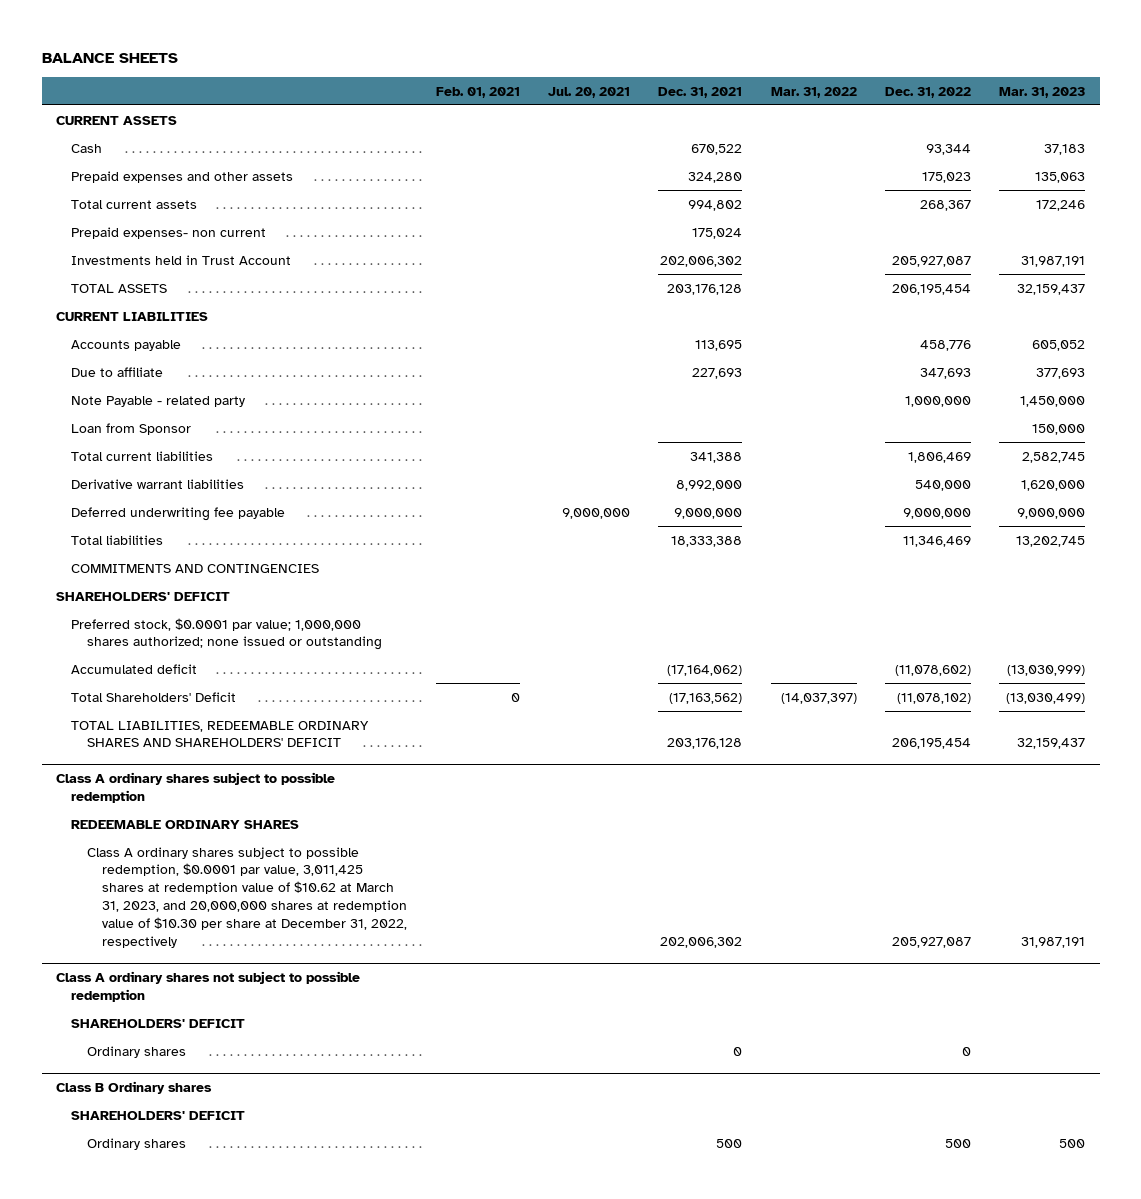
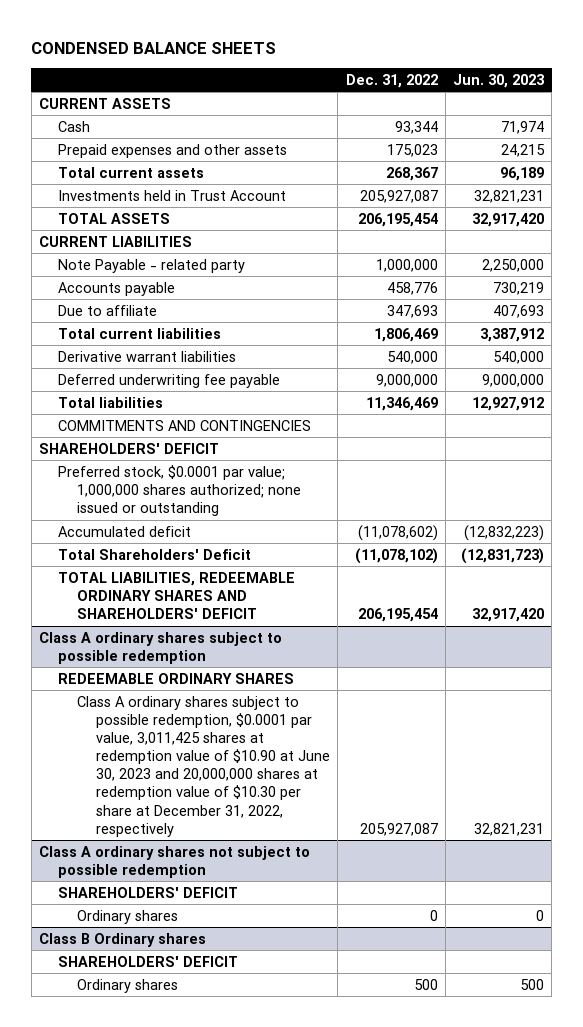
- BALANCE SHEETS
+ CONDENSED BALANCE SHEETS
- | Feb. 01, 2021 | Jul. 20, 2021 | Dec. 31, 2021 | Mar. 31, 2022 | Dec. 31, 2022 | Mar. 31, 2023
+ | Dec. 31, 2022 | Jun. 30, 2023
- Prepaid expenses- non current | | | 175,024 | | |
moved up: Note Payable - related party | 1,000,000 | 2,250,000
- Loan from Sponsor | | | | | | 150,000
@ Class A ordinary shares subject to possible redemption
- Class A ordinary shares subject to possible redemption, $0.0001 par value, 3,011,425 shares at redemption value of $10.62 at March 31, 2023, and 20,000,000 shares at redemption value of $10.30 per share at December 31, 2022, respectively | | | 202,006,302 | | 205,927,087 | 31,987,191
+ Class A ordinary shares subject to possible redemption, $0.0001 par value, 3,011,425 shares at redemption value of $10.90 at June 30, 2023 and 20,000,000 shares at redemption value of $10.30 per share at December 31, 2022, respectively | 205,927,087 | 32,821,231

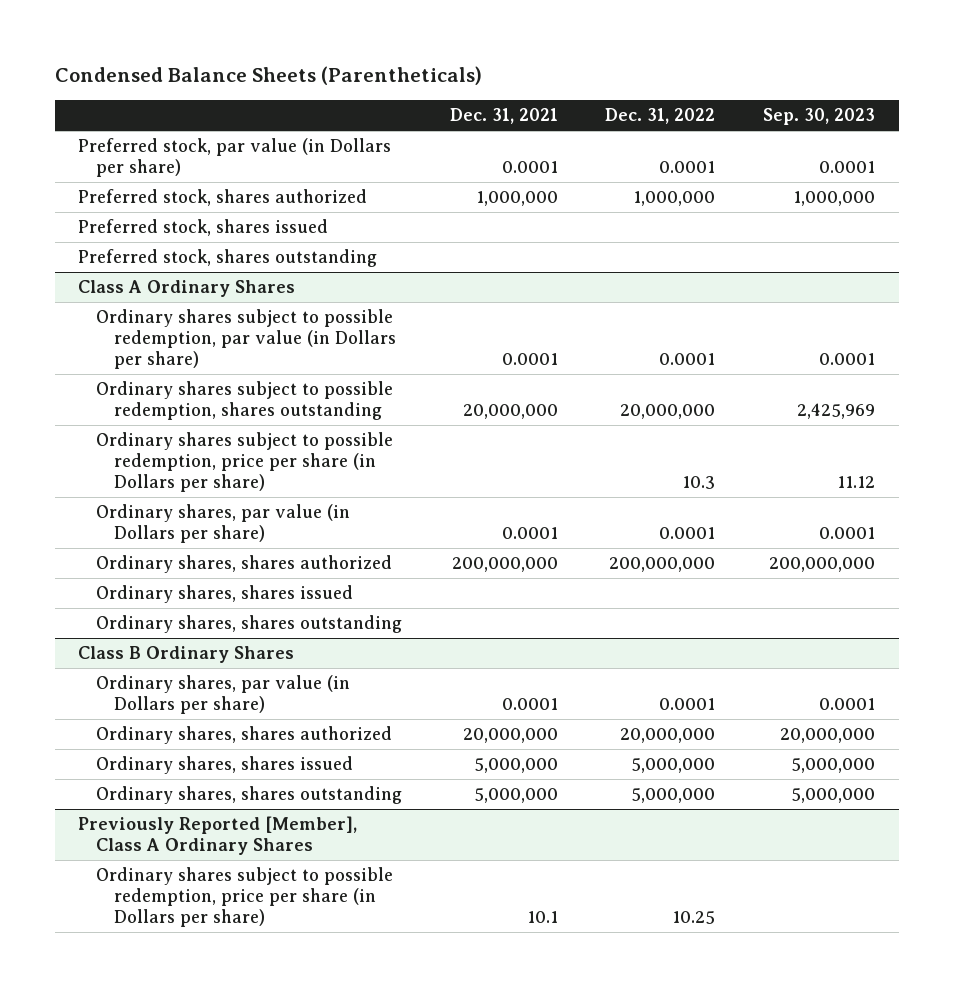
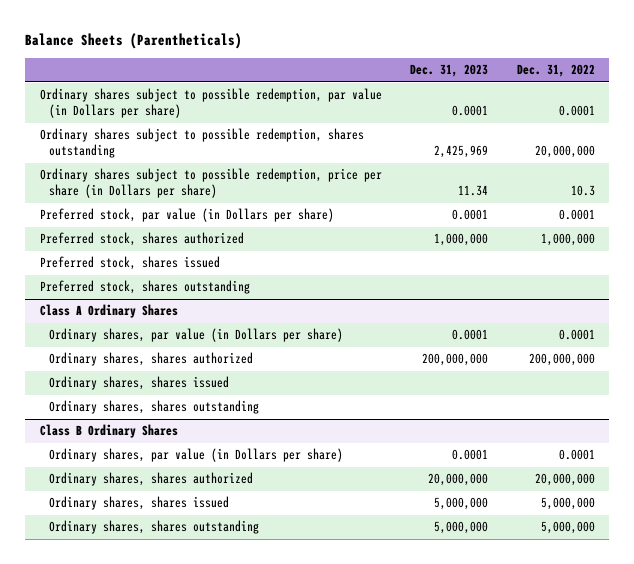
- Condensed Balance Sheets (Parentheticals)
+ Balance Sheets (Parentheticals)
- | Dec. 31, 2021 | Dec. 31, 2022 | Sep. 30, 2023
+ | Dec. 31, 2023 | Dec. 31, 2022
+ Ordinary shares subject to possible redemption, par value (in Dollars per share) | 0.0001 | 0.0001
+ Ordinary shares subject to possible redemption, shares outstanding | 2,425,969 | 20,000,000
+ Ordinary shares subject to possible redemption, price per share (in Dollars per share) | 11.34 | 10.3
@ Class A Ordinary Shares
- Ordinary shares subject to possible redemption, par value (in Dollars per share) | 0.0001 | 0.0001 | 0.0001
- Ordinary shares subject to possible redemption, shares outstanding | 20,000,000 | 20,000,000 | 2,425,969
- Ordinary shares subject to possible redemption, price per share (in Dollars per share) | | 10.3 | 11.12
- Previously Reported [Member], Class A Ordinary Shares
- Ordinary shares subject to possible redemption, price per share (in Dollars per share) | 10.1 | 10.25 |

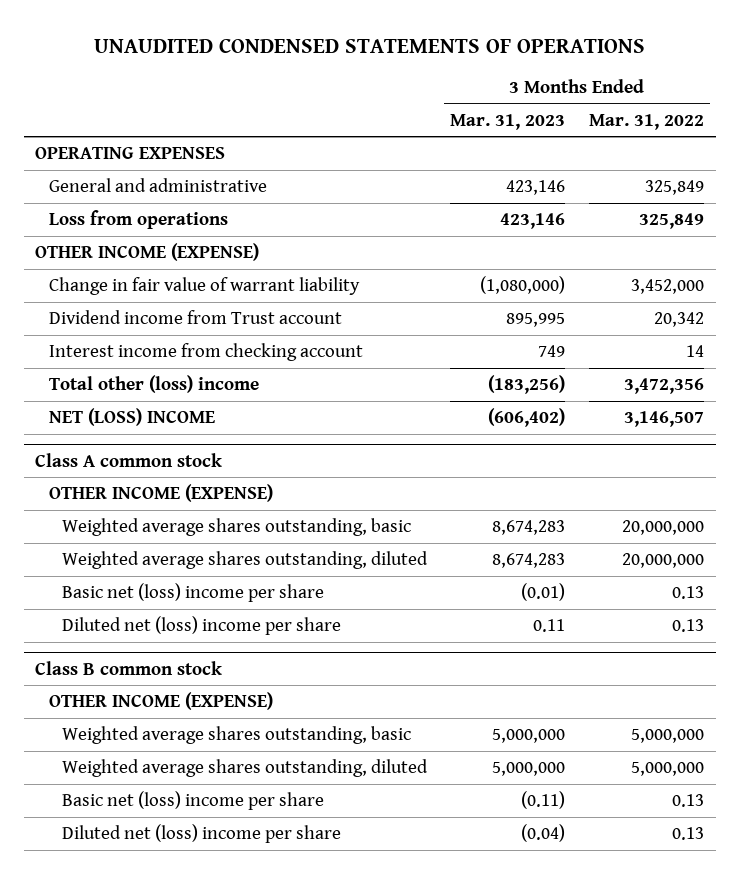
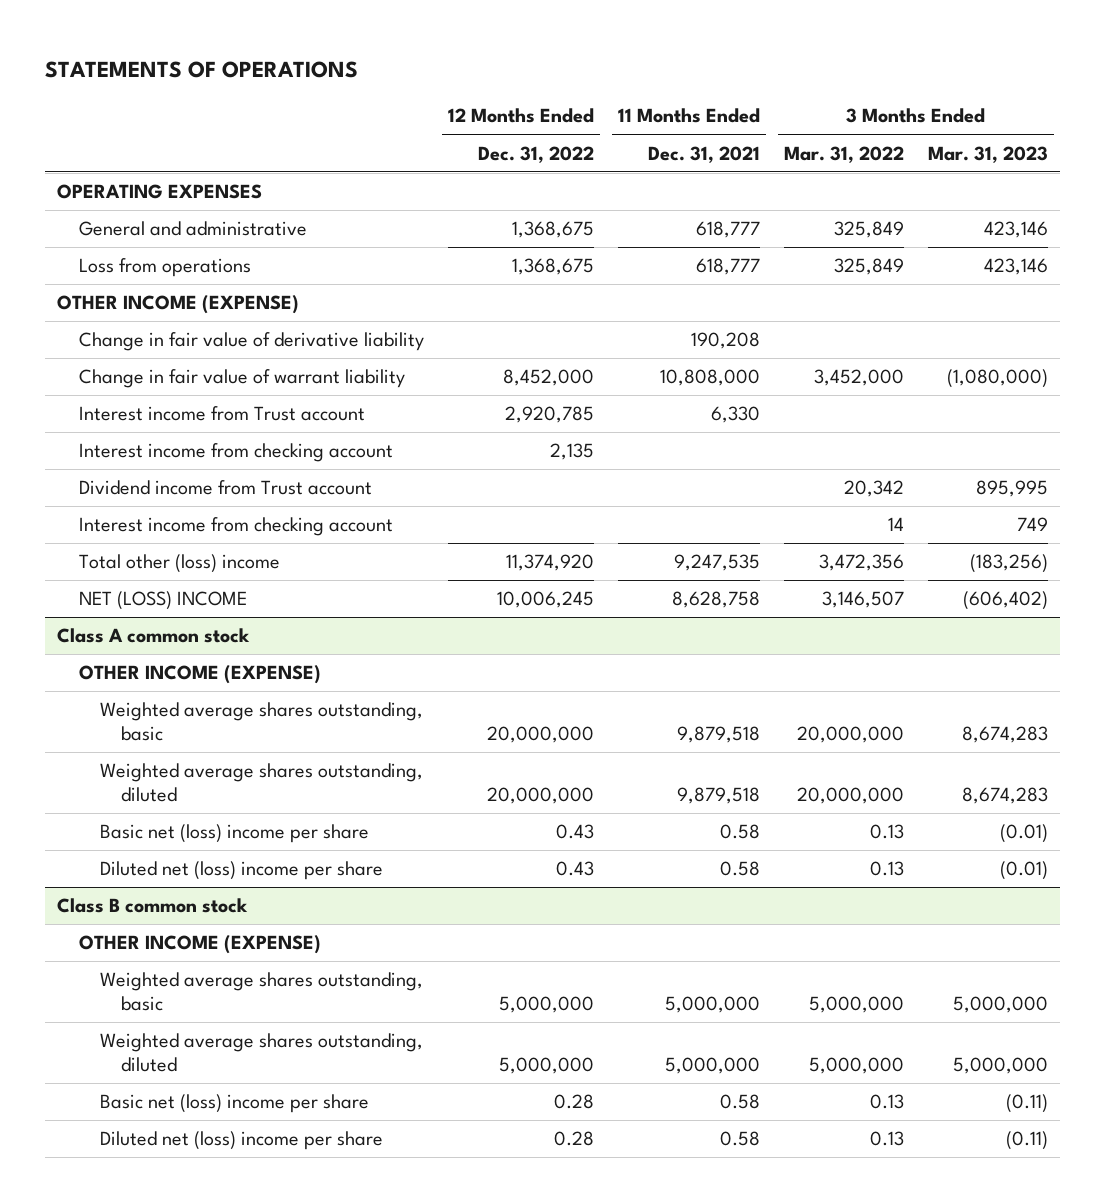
- UNAUDITED CONDENSED STATEMENTS OF OPERATIONS
+ STATEMENTS OF OPERATIONS
- | 3 Months Ended Mar. 31, 2023 | 3 Months Ended Mar. 31, 2022
+ | 12 Months Ended Dec. 31, 2022 | 11 Months Ended Dec. 31, 2021 | 3 Months Ended Mar. 31, 2022 | 3 Months Ended Mar. 31, 2023
+ Change in fair value of derivative liability | | 190,208 | |
+ Interest income from Trust account | 2,920,785 | 6,330 | |
+ Interest income from checking account | 2,135 | | |
@ Class A common stock
- Diluted net (loss) income per share | 0.11 | 0.13
+ Diluted net (loss) income per share | 0.43 | 0.58 | 0.13 | (0.01)
@ Class B common stock
- Diluted net (loss) income per share | (0.04) | 0.13
+ Diluted net (loss) income per share | 0.28 | 0.58 | 0.13 | (0.11)

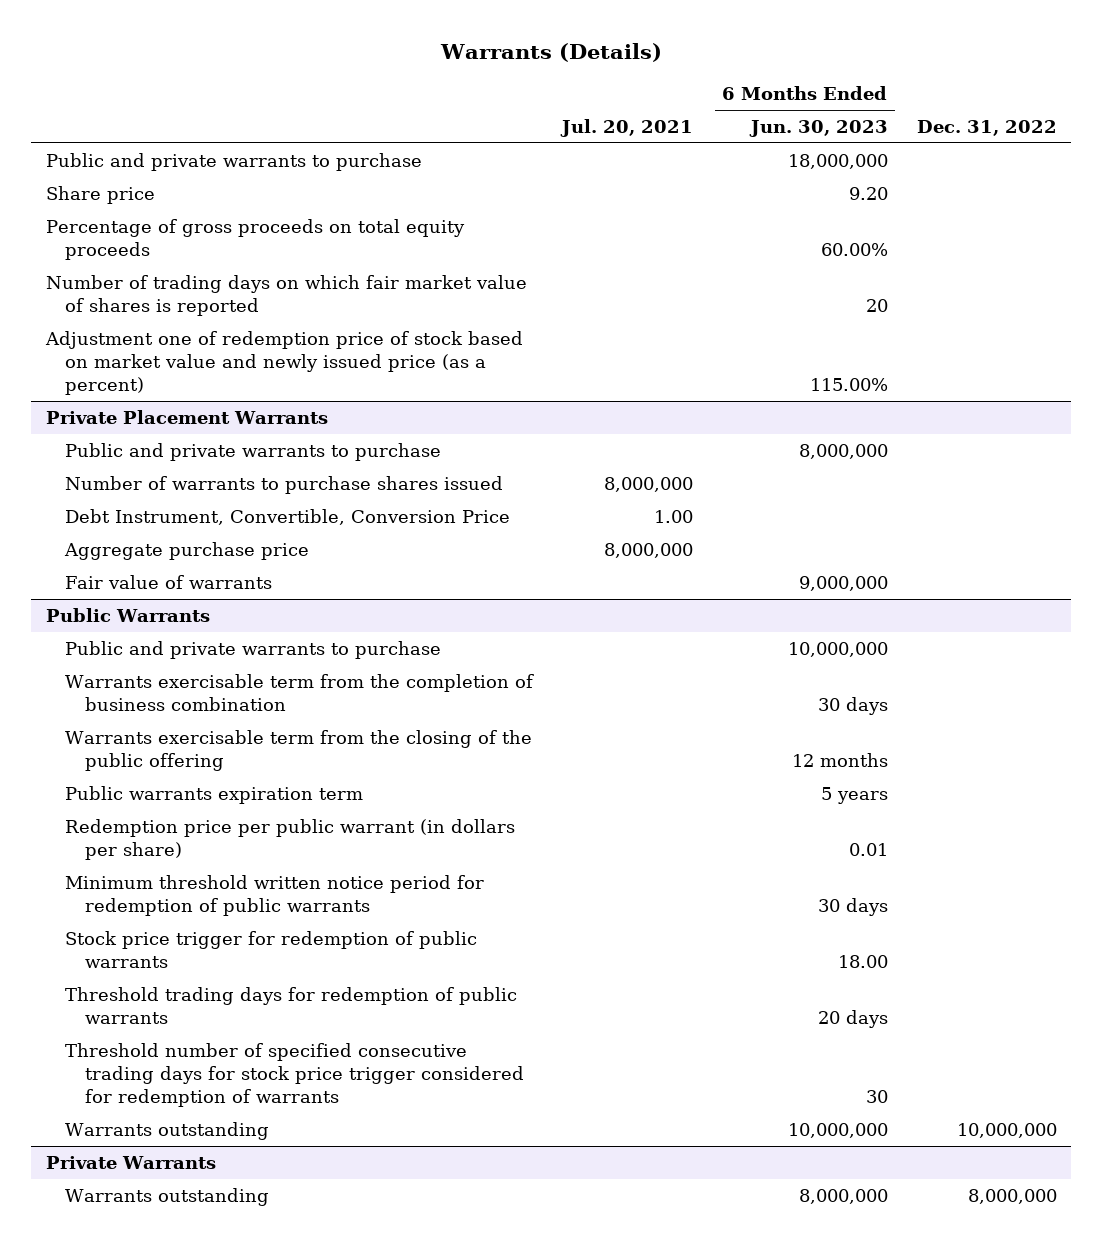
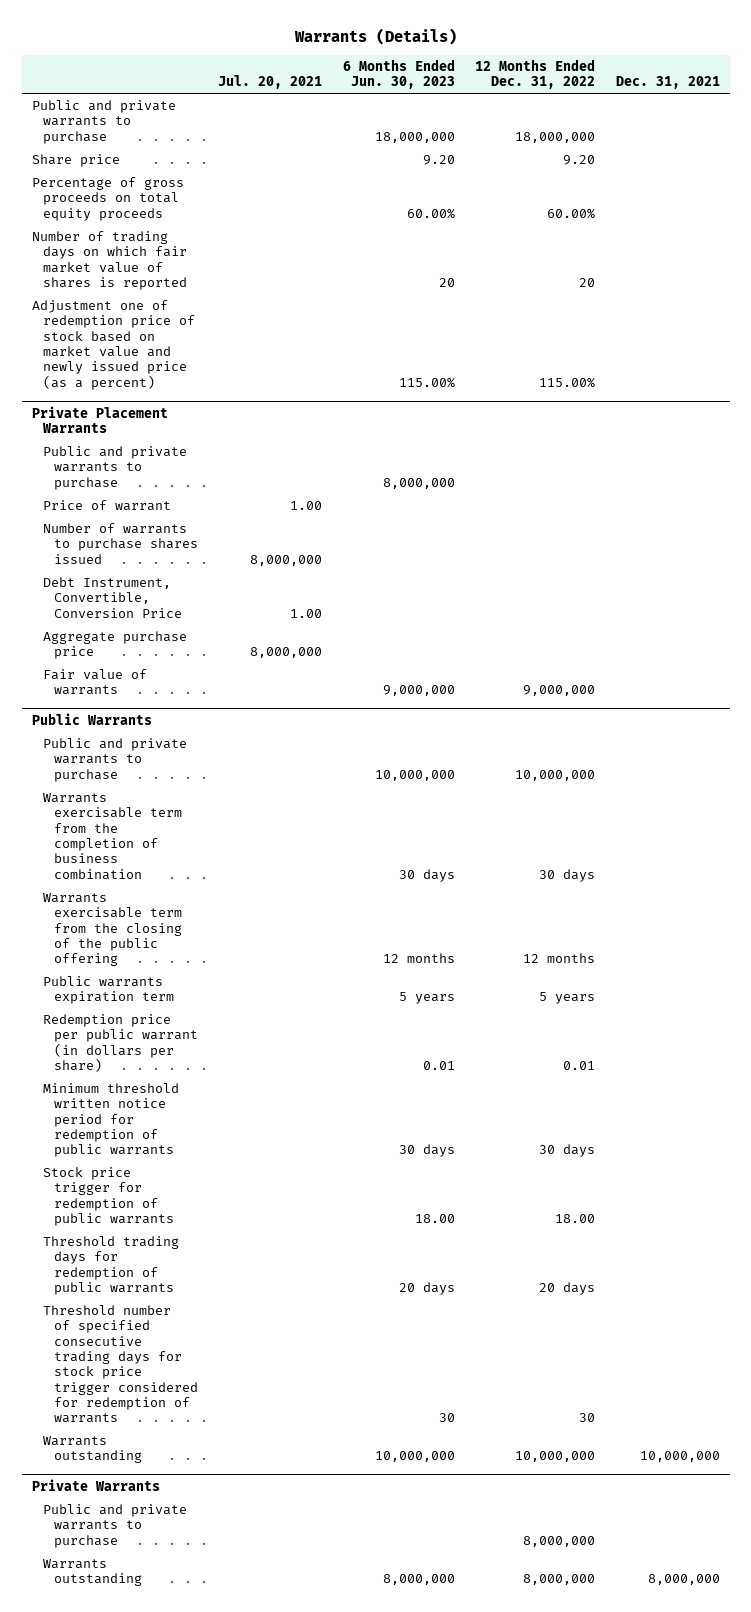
- | Jul. 20, 2021 | 6 Months Ended Jun. 30, 2023 | Dec. 31, 2022
+ | Jul. 20, 2021 | 6 Months Ended Jun. 30, 2023 | 12 Months Ended Dec. 31, 2022 | Dec. 31, 2021
@ Private Placement Warrants
+ Price of warrant | 1.00 | | |
@ Private Warrants
+ Public and private warrants to purchase | | | 8,000,000 |

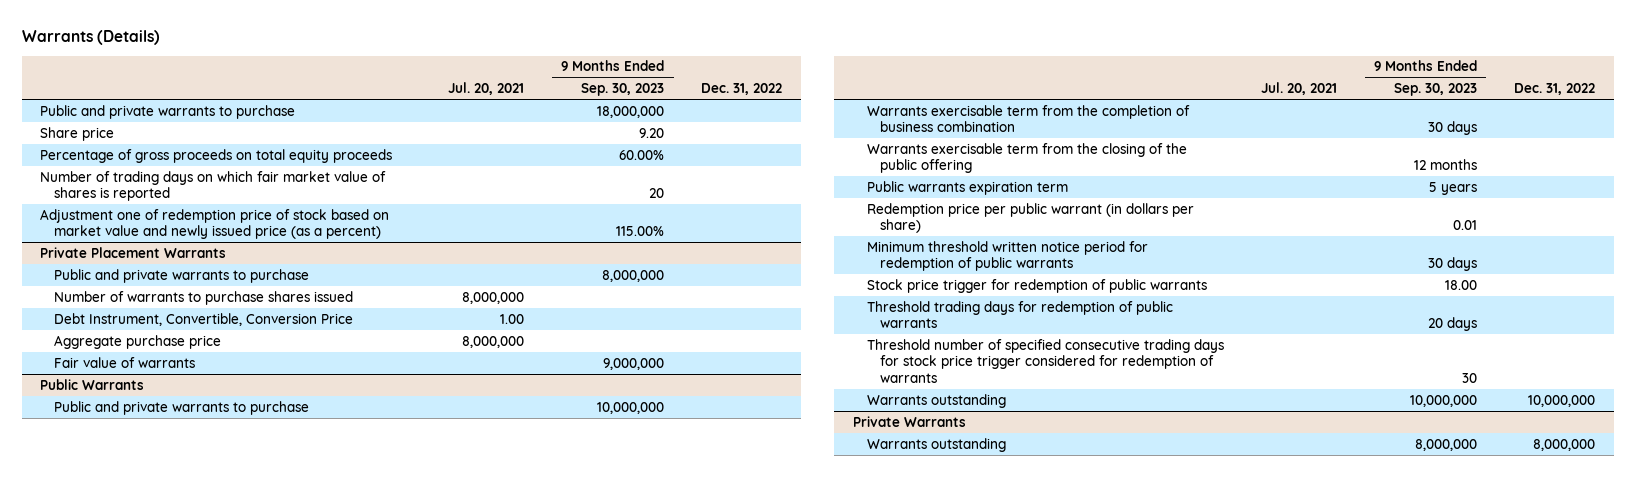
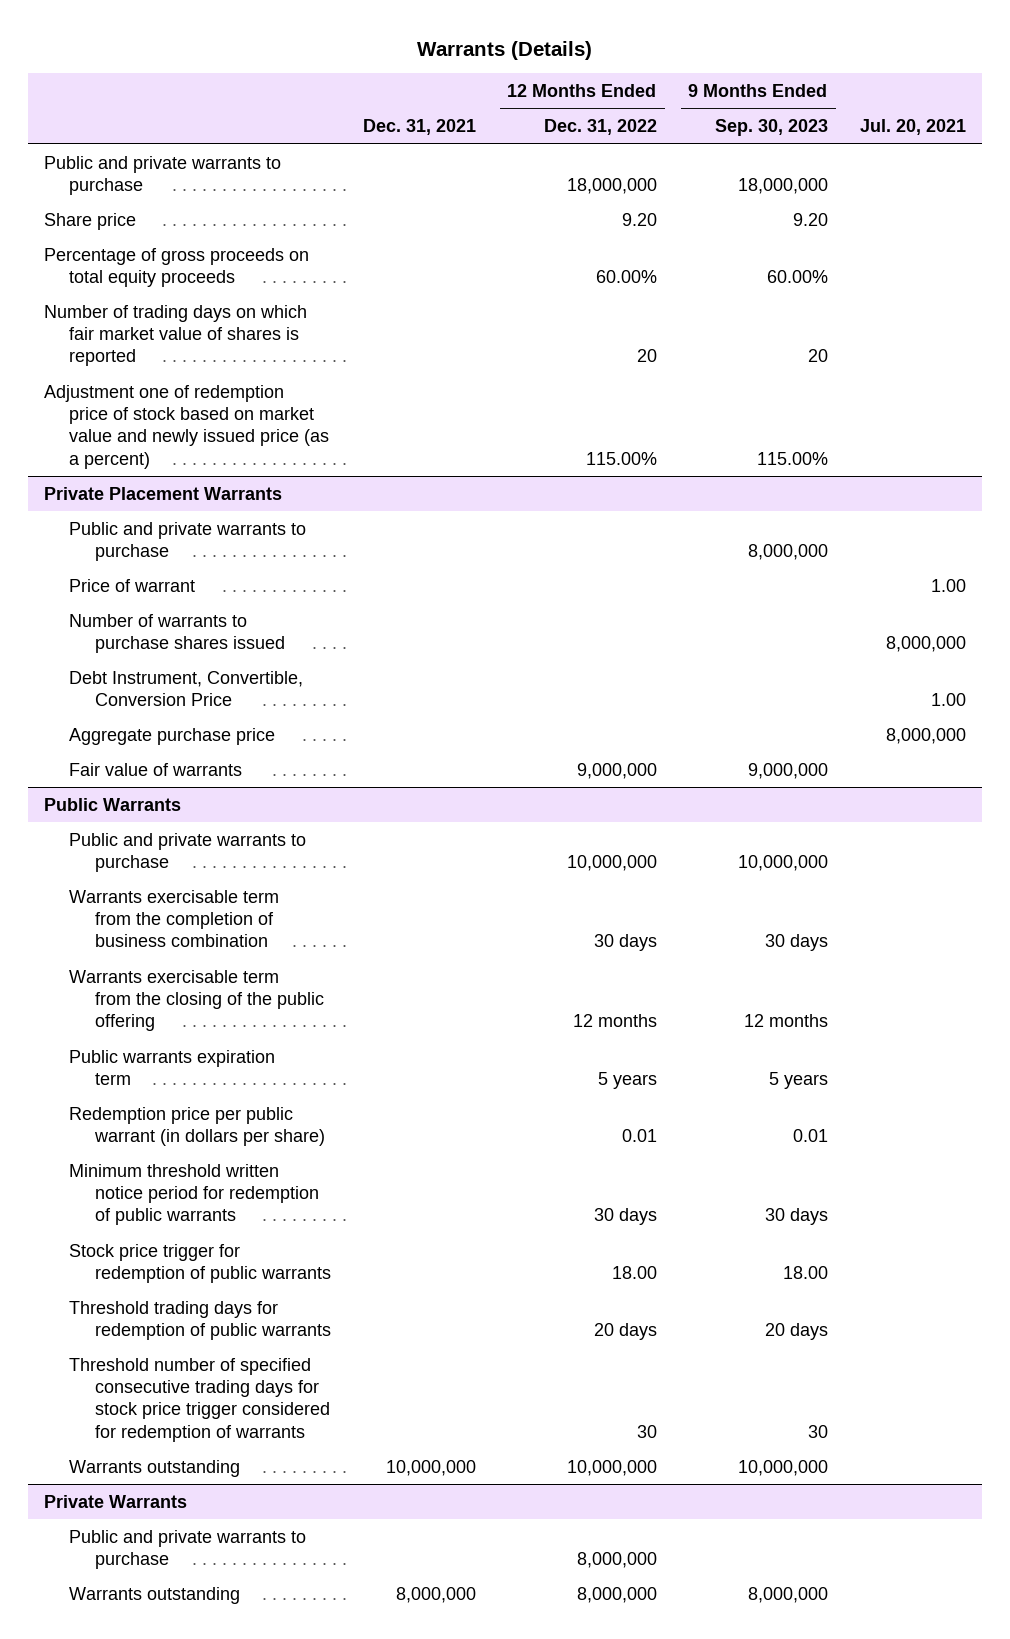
- | Jul. 20, 2021 | 9 Months Ended Sep. 30, 2023 | Dec. 31, 2022
+ | Dec. 31, 2021 | 12 Months Ended Dec. 31, 2022 | 9 Months Ended Sep. 30, 2023 | Jul. 20, 2021
@ Private Placement Warrants
+ Price of warrant | | | | 1.00
@ Private Warrants
+ Public and private warrants to purchase | | 8,000,000 | |

